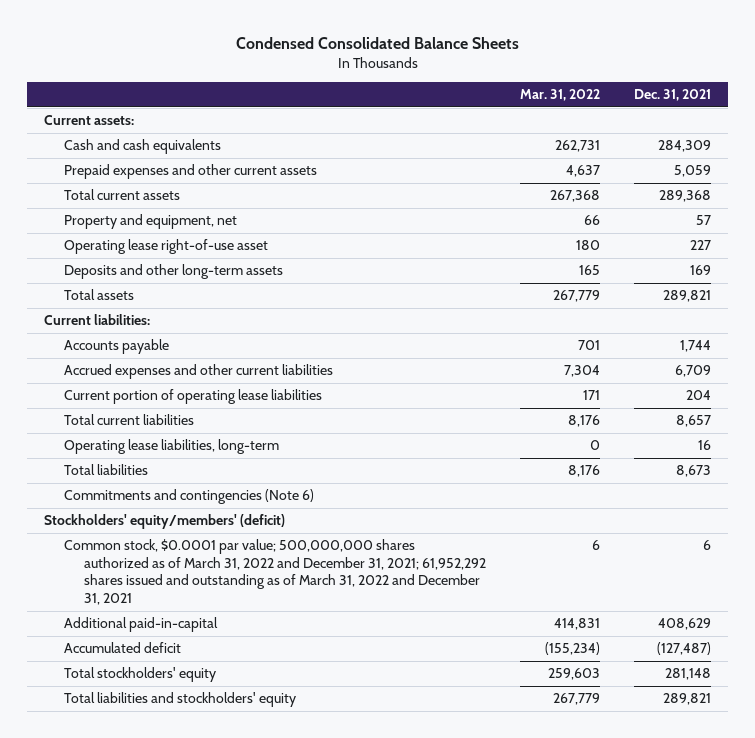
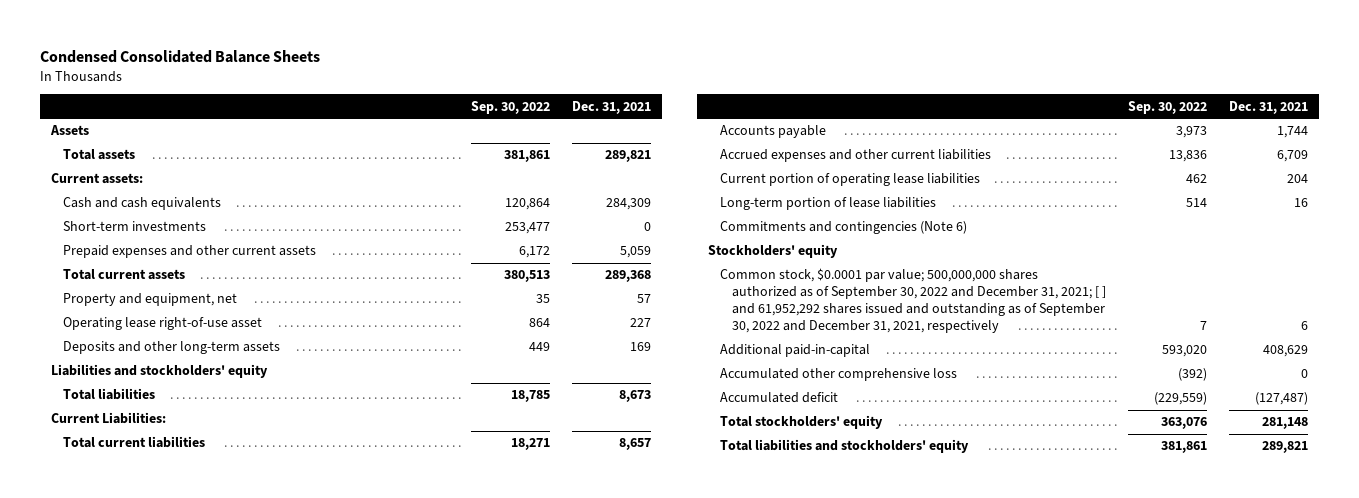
- | Mar. 31, 2022 | Dec. 31, 2021
+ | Sep. 30, 2022 | Dec. 31, 2021
+ Assets
moved up: Total assets | 381,861 | 289,821
+ Short-term investments | 253,477 | 0
- Current liabilities:
+ Liabilities and stockholders' equity
moved up: Total liabilities | 18,785 | 8,673
+ Current Liabilities:
moved up: Total current liabilities | 18,271 | 8,657
- Operating lease liabilities, long-term | 0 | 16
+ Long-term portion of lease liabilities | 514 | 16
- Stockholders' equity/members' (deficit)
- Common stock, $0.0001 par value; 500,000,000 shares authorized as of March 31, 2022 and December 31, 2021; 61,952,292 shares issued and outstanding as of March 31, 2022 and December 31, 2021 | 6 | 6
+ Stockholders' equity
+ Common stock, $0.0001 par value; 500,000,000 shares authorized as of September 30, 2022 and December 31, 2021; [ ] and 61,952,292 shares issued and outstanding as of September 30, 2022 and December 31, 2021, respectively | 7 | 6
+ Accumulated other comprehensive loss | (392) | 0

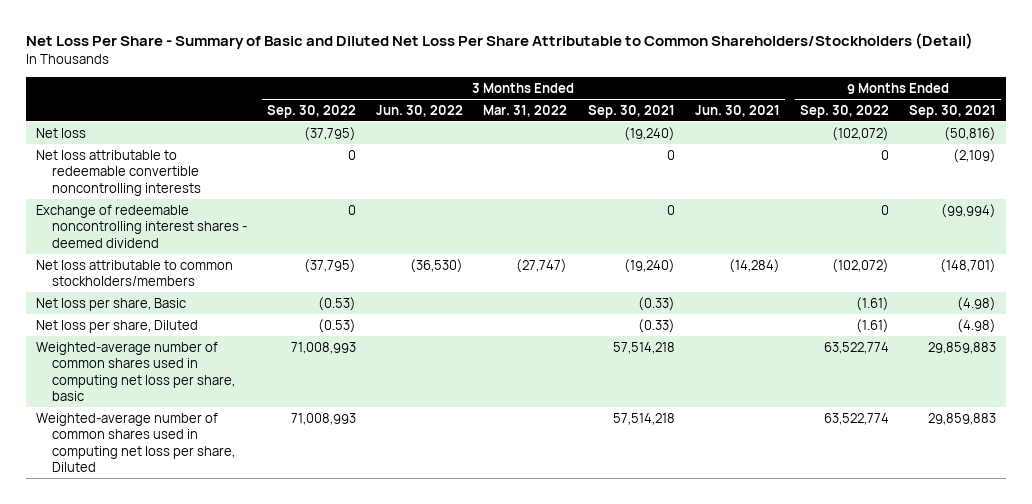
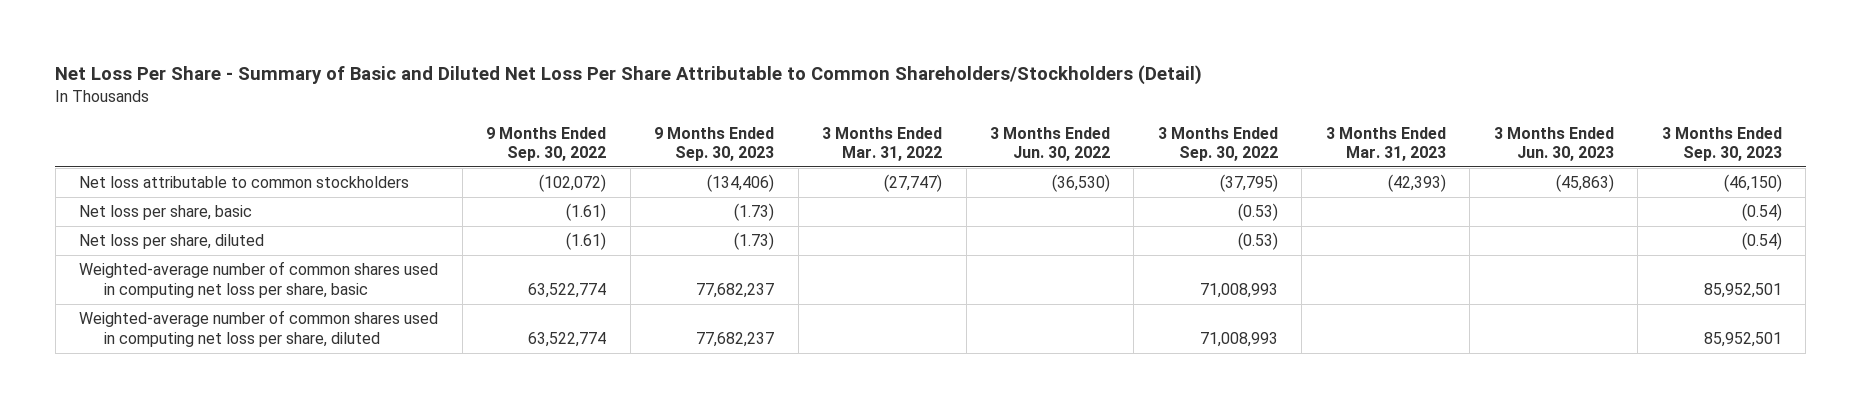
- | 3 Months Ended Sep. 30, 2022 | 3 Months Ended Jun. 30, 2022 | 3 Months Ended Mar. 31, 2022 | 3 Months Ended Sep. 30, 2021 | 3 Months Ended Jun. 30, 2021 | 9 Months Ended Sep. 30, 2022 | 9 Months Ended Sep. 30, 2021
+ | 9 Months Ended Sep. 30, 2022 | 9 Months Ended Sep. 30, 2023 | 3 Months Ended Mar. 31, 2022 | 3 Months Ended Jun. 30, 2022 | 3 Months Ended Sep. 30, 2022 | 3 Months Ended Mar. 31, 2023 | 3 Months Ended Jun. 30, 2023 | 3 Months Ended Sep. 30, 2023
- Net loss | (37,795) | | | (19,240) | | (102,072) | (50,816)
- Net loss attributable to redeemable convertible noncontrolling interests | 0 | | | 0 | | 0 | (2,109)
- Exchange of redeemable noncontrolling interest shares - deemed dividend | 0 | | | 0 | | 0 | (99,994)
- Net loss attributable to common stockholders/members | (37,795) | (36,530) | (27,747) | (19,240) | (14,284) | (102,072) | (148,701)
- Net loss per share, Basic | (0.53) | | | (0.33) | | (1.61) | (4.98)
- Net loss per share, Diluted | (0.53) | | | (0.33) | | (1.61) | (4.98)
+ Net loss attributable to common stockholders | (102,072) | (134,406) | (27,747) | (36,530) | (37,795) | (42,393) | (45,863) | (46,150)
+ Net loss per share, basic | (1.61) | (1.73) | | | (0.53) | | | (0.54)
+ Net loss per share, diluted | (1.61) | (1.73) | | | (0.53) | | | (0.54)
- Weighted-average number of common shares used in computing net loss per share, Diluted | 71,008,993 | | | 57,514,218 | | 63,522,774 | 29,859,883
+ Weighted-average number of common shares used in computing net loss per share, diluted | 63,522,774 | 77,682,237 | | | 71,008,993 | | | 85,952,501

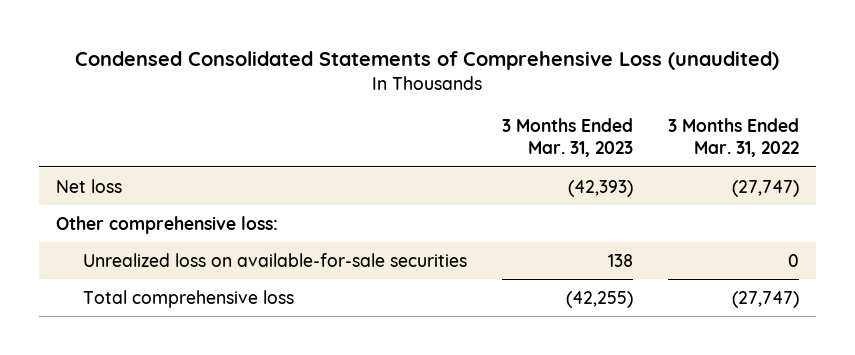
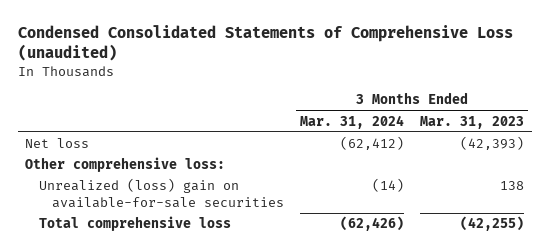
- | 3 Months Ended Mar. 31, 2023 | 3 Months Ended Mar. 31, 2022
+ | 3 Months Ended Mar. 31, 2024 | 3 Months Ended Mar. 31, 2023
- Unrealized loss on available-for-sale securities | 138 | 0
+ Unrealized (loss) gain on available-for-sale securities | (14) | 138

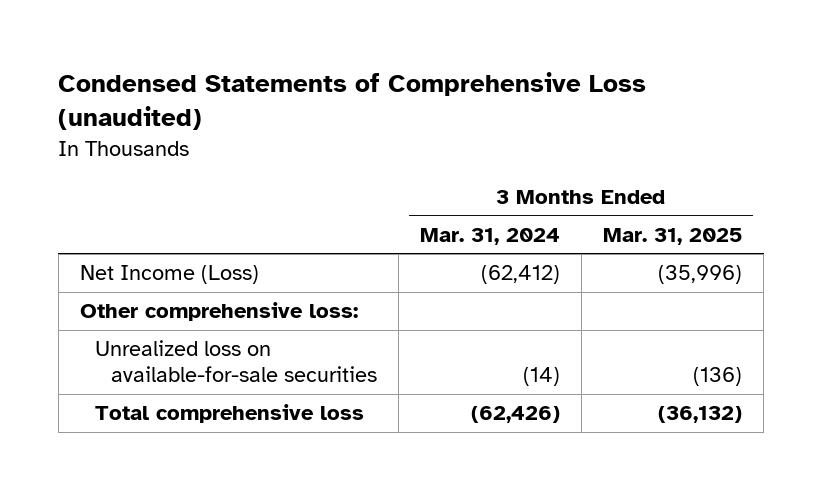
- Condensed Consolidated Statements of Comprehensive Loss (unaudited)
+ Condensed Statements of Comprehensive Loss (unaudited)
- | 3 Months Ended Mar. 31, 2024 | 3 Months Ended Mar. 31, 2023
+ | 3 Months Ended Mar. 31, 2024 | 3 Months Ended Mar. 31, 2025
- Net loss | (62,412) | (42,393)
+ Net Income (Loss) | (62,412) | (35,996)
- Unrealized (loss) gain on available-for-sale securities | (14) | 138
+ Unrealized loss on available-for-sale securities | (14) | (136)

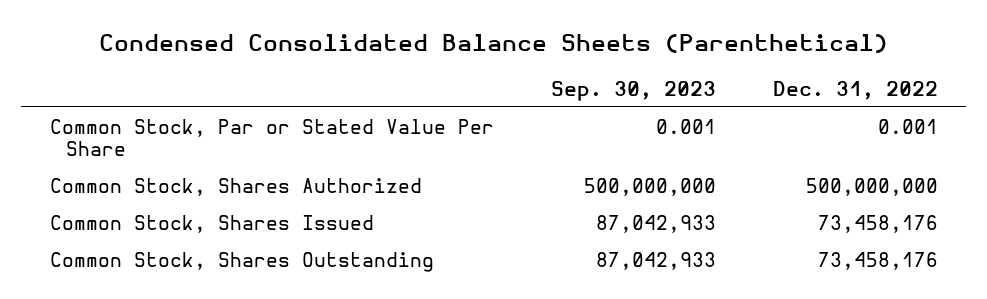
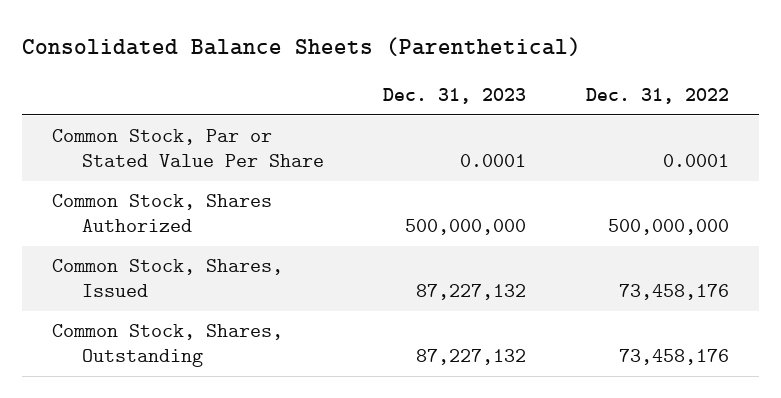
- Condensed Consolidated Balance Sheets (Parenthetical)
+ Consolidated Balance Sheets (Parenthetical)
- | Sep. 30, 2023 | Dec. 31, 2022
+ | Dec. 31, 2023 | Dec. 31, 2022
- Common Stock, Par or Stated Value Per Share | 0.001 | 0.001
+ Common Stock, Par or Stated Value Per Share | 0.0001 | 0.0001
- Common Stock, Shares Issued | 87,042,933 | 73,458,176
- Common Stock, Shares Outstanding | 87,042,933 | 73,458,176
+ Common Stock, Shares, Issued | 87,227,132 | 73,458,176
+ Common Stock, Shares, Outstanding | 87,227,132 | 73,458,176

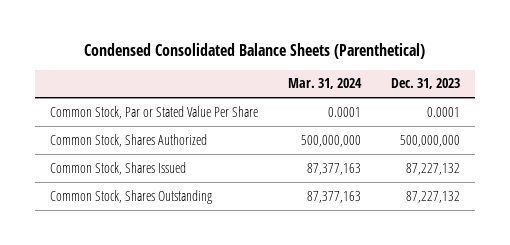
- Consolidated Balance Sheets (Parenthetical)
+ Condensed Consolidated Balance Sheets (Parenthetical)
- | Dec. 31, 2023 | Dec. 31, 2022
+ | Mar. 31, 2024 | Dec. 31, 2023
- Common Stock, Shares, Issued | 87,227,132 | 73,458,176
- Common Stock, Shares, Outstanding | 87,227,132 | 73,458,176
+ Common Stock, Shares Issued | 87,377,163 | 87,227,132
+ Common Stock, Shares Outstanding | 87,377,163 | 87,227,132

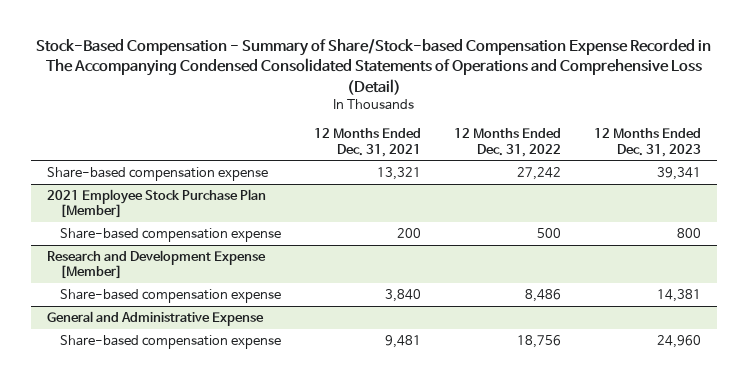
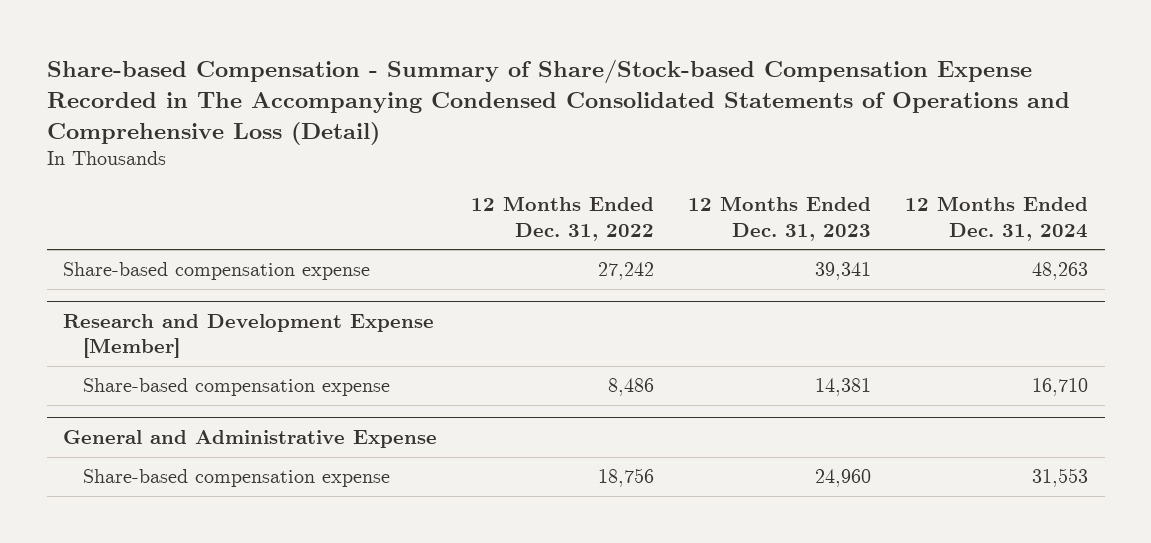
- Stock-Based Compensation - Summary of Share/Stock-based Compensation Expense Recorded in The Accompanying Condensed Consolidated Statements of Operations and Comprehensive Loss (Detail)
+ Share-based Compensation - Summary of Share/Stock-based Compensation Expense Recorded in The Accompanying Condensed Consolidated Statements of Operations and Comprehensive Loss (Detail)
- | 12 Months Ended Dec. 31, 2021 | 12 Months Ended Dec. 31, 2022 | 12 Months Ended Dec. 31, 2023
+ | 12 Months Ended Dec. 31, 2022 | 12 Months Ended Dec. 31, 2023 | 12 Months Ended Dec. 31, 2024
- 2021 Employee Stock Purchase Plan [Member]
- Share-based compensation expense | 200 | 500 | 800

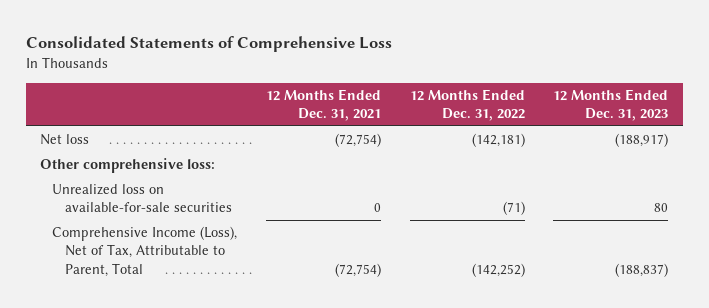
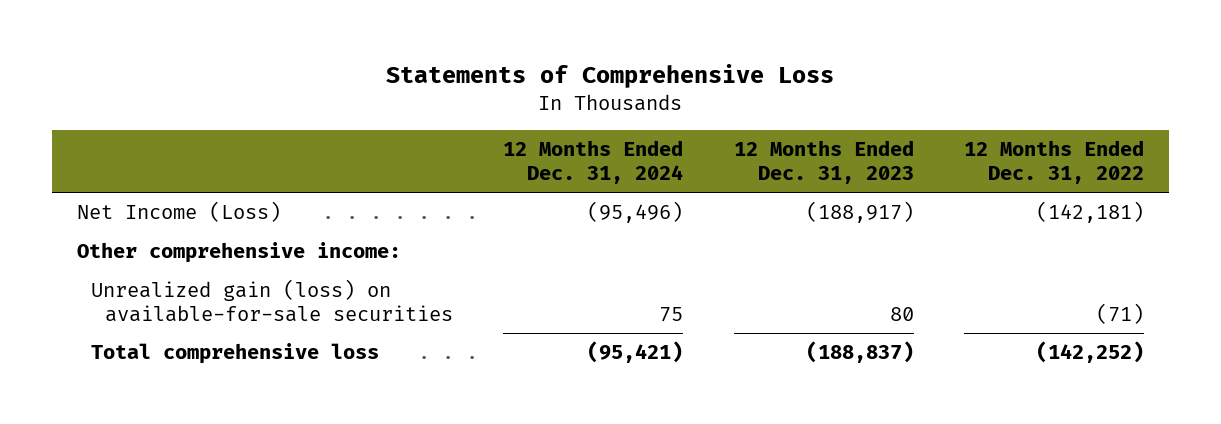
- Consolidated Statements of Comprehensive Loss
+ Statements of Comprehensive Loss
- | 12 Months Ended Dec. 31, 2021 | 12 Months Ended Dec. 31, 2022 | 12 Months Ended Dec. 31, 2023
+ | 12 Months Ended Dec. 31, 2024 | 12 Months Ended Dec. 31, 2023 | 12 Months Ended Dec. 31, 2022
- Net loss | (72,754) | (142,181) | (188,917)
- Other comprehensive loss:
- Unrealized loss on available-for-sale securities | 0 | (71) | 80
- Comprehensive Income (Loss), Net of Tax, Attributable to Parent, Total | (72,754) | (142,252) | (188,837)
+ Net Income (Loss) | (95,496) | (188,917) | (142,181)
+ Other comprehensive income:
+ Unrealized gain (loss) on available-for-sale securities | 75 | 80 | (71)
+ Total comprehensive loss | (95,421) | (188,837) | (142,252)

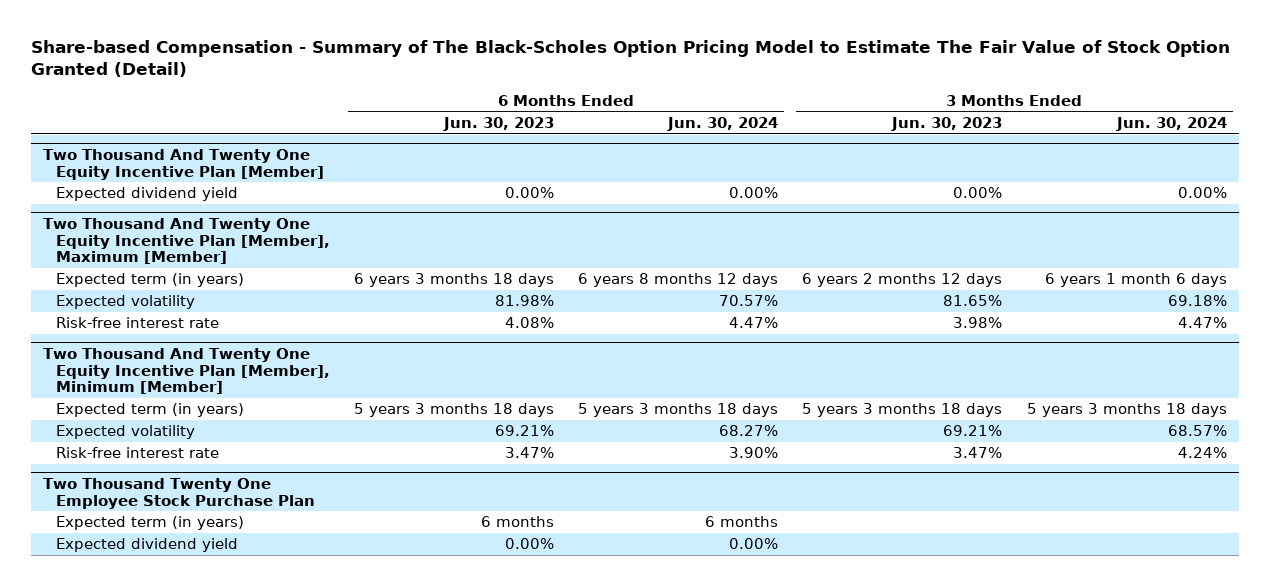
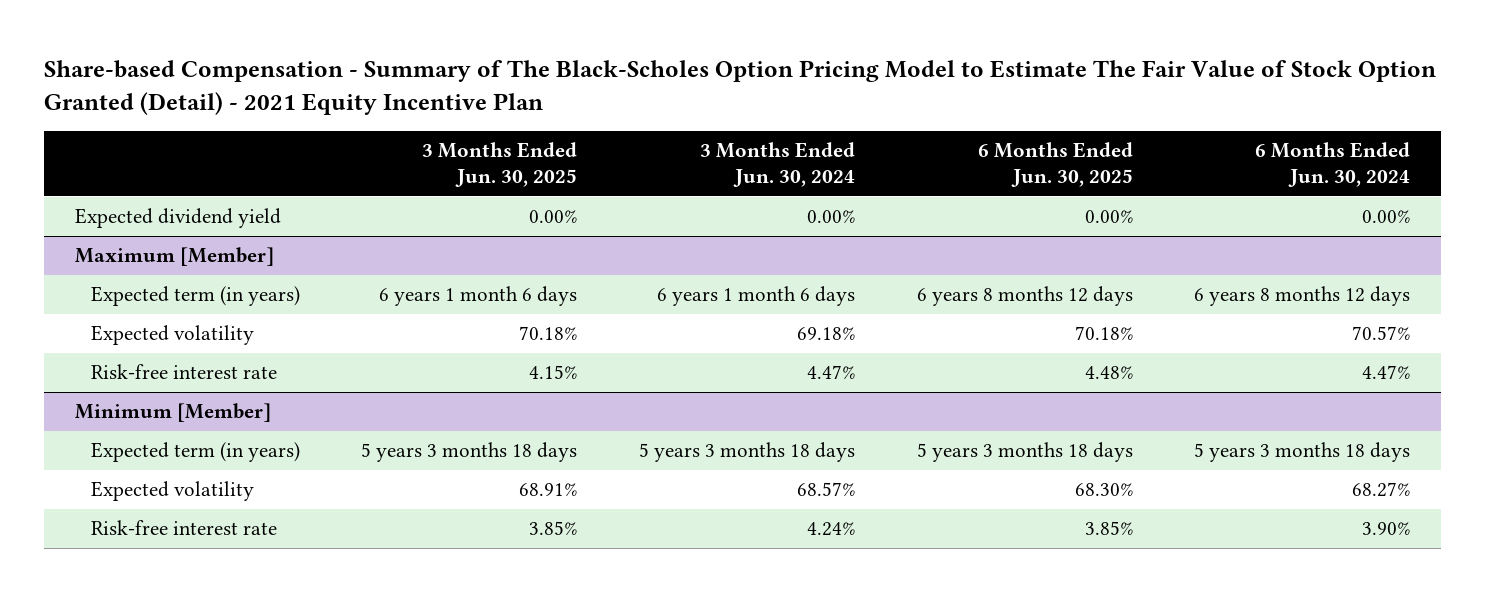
- Share-based Compensation - Summary of The Black-Scholes Option Pricing Model to Estimate The Fair Value of Stock Option Granted (Detail)
+ Share-based Compensation - Summary of The Black-Scholes Option Pricing Model to Estimate The Fair Value of Stock Option Granted (Detail) - 2021 Equity Incentive Plan
- | 6 Months Ended Jun. 30, 2023 | 6 Months Ended Jun. 30, 2024 | 3 Months Ended Jun. 30, 2023 | 3 Months Ended Jun. 30, 2024
+ | 3 Months Ended Jun. 30, 2025 | 3 Months Ended Jun. 30, 2024 | 6 Months Ended Jun. 30, 2025 | 6 Months Ended Jun. 30, 2024
- Two Thousand And Twenty One Equity Incentive Plan [Member]
- Two Thousand And Twenty One Equity Incentive Plan [Member], Maximum [Member]
+ Maximum [Member]
- Two Thousand And Twenty One Equity Incentive Plan [Member], Minimum [Member]
+ Minimum [Member]
- Two Thousand Twenty One Employee Stock Purchase Plan
- Expected term (in years) | 6 months | 6 months | |
- Expected dividend yield | 0.00% | 0.00% | |

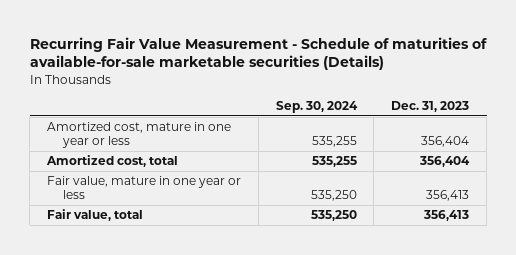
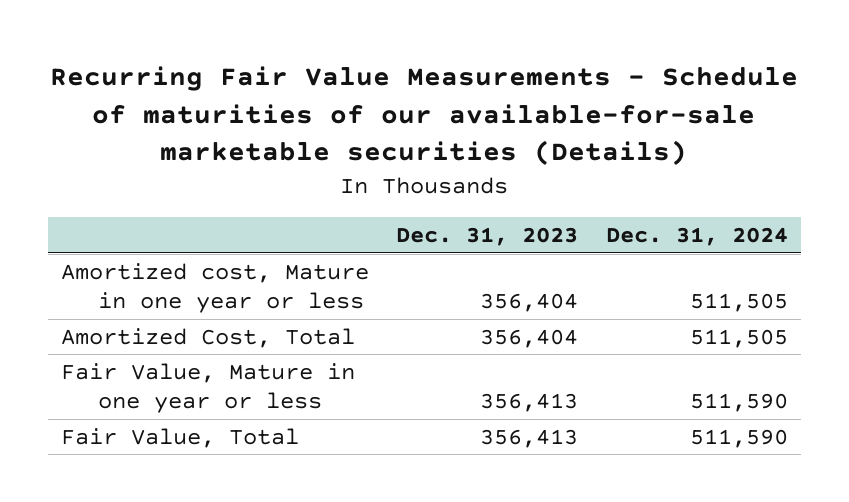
- Recurring Fair Value Measurement - Schedule of maturities of available-for-sale marketable securities (Details)
+ Recurring Fair Value Measurements - Schedule of maturities of our available-for-sale marketable securities (Details)
- | Sep. 30, 2024 | Dec. 31, 2023
+ | Dec. 31, 2023 | Dec. 31, 2024
- Amortized cost, mature in one year or less | 535,255 | 356,404
- Amortized cost, total | 535,255 | 356,404
- Fair value, mature in one year or less | 535,250 | 356,413
- Fair value, total | 535,250 | 356,413
+ Amortized cost, Mature in one year or less | 356,404 | 511,505
+ Amortized Cost, Total | 356,404 | 511,505
+ Fair Value, Mature in one year or less | 356,413 | 511,590
+ Fair Value, Total | 356,413 | 511,590

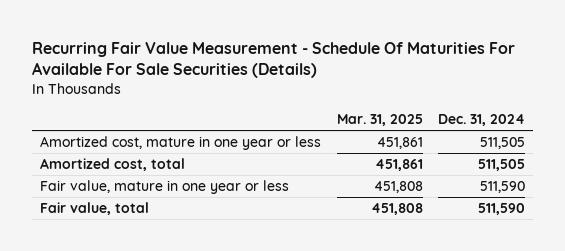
- Recurring Fair Value Measurements - Schedule of maturities of our available-for-sale marketable securities (Details)
+ Recurring Fair Value Measurement - Schedule Of Maturities For Available For Sale Securities (Details)
- | Dec. 31, 2023 | Dec. 31, 2024
+ | Mar. 31, 2025 | Dec. 31, 2024
- Amortized cost, Mature in one year or less | 356,404 | 511,505
- Amortized Cost, Total | 356,404 | 511,505
- Fair Value, Mature in one year or less | 356,413 | 511,590
- Fair Value, Total | 356,413 | 511,590
+ Amortized cost, mature in one year or less | 451,861 | 511,505
+ Amortized cost, total | 451,861 | 511,505
+ Fair value, mature in one year or less | 451,808 | 511,590
+ Fair value, total | 451,808 | 511,590

